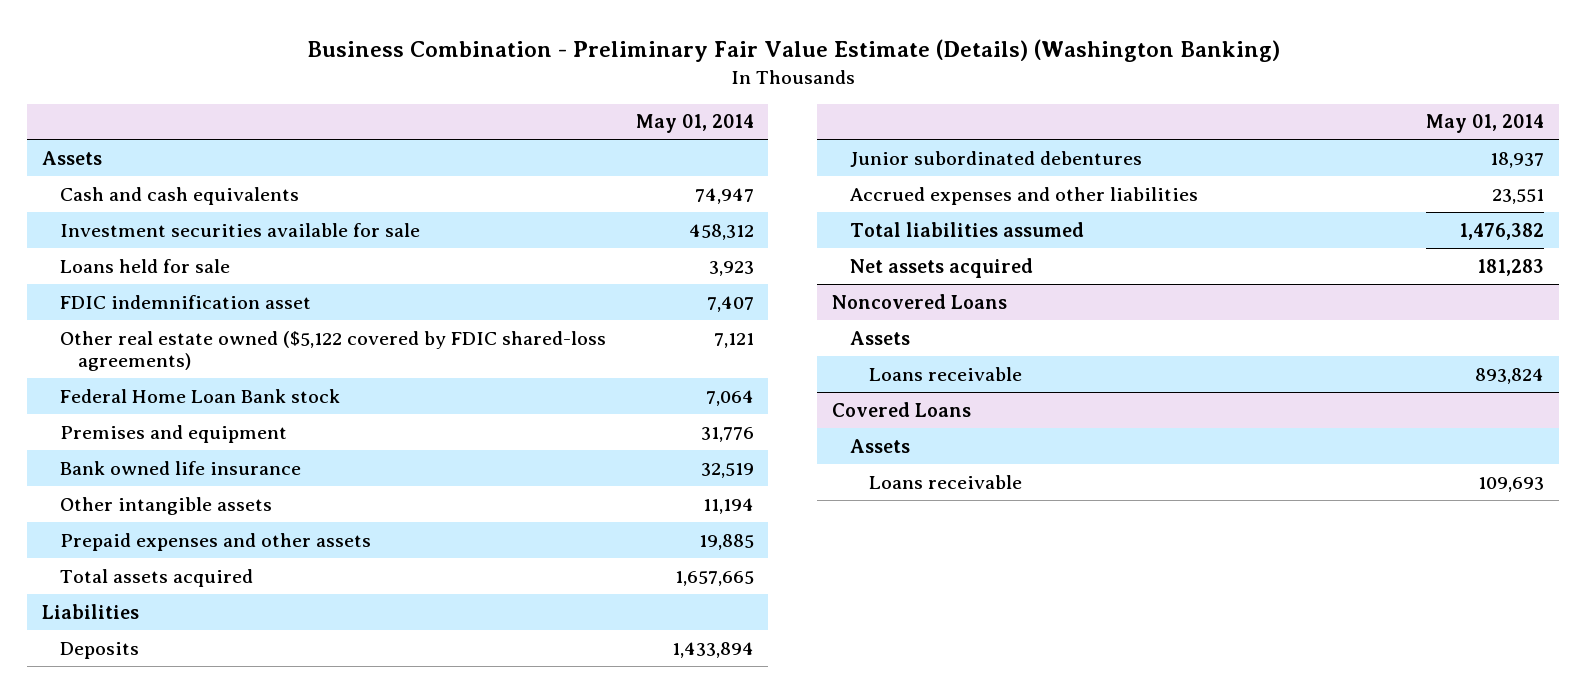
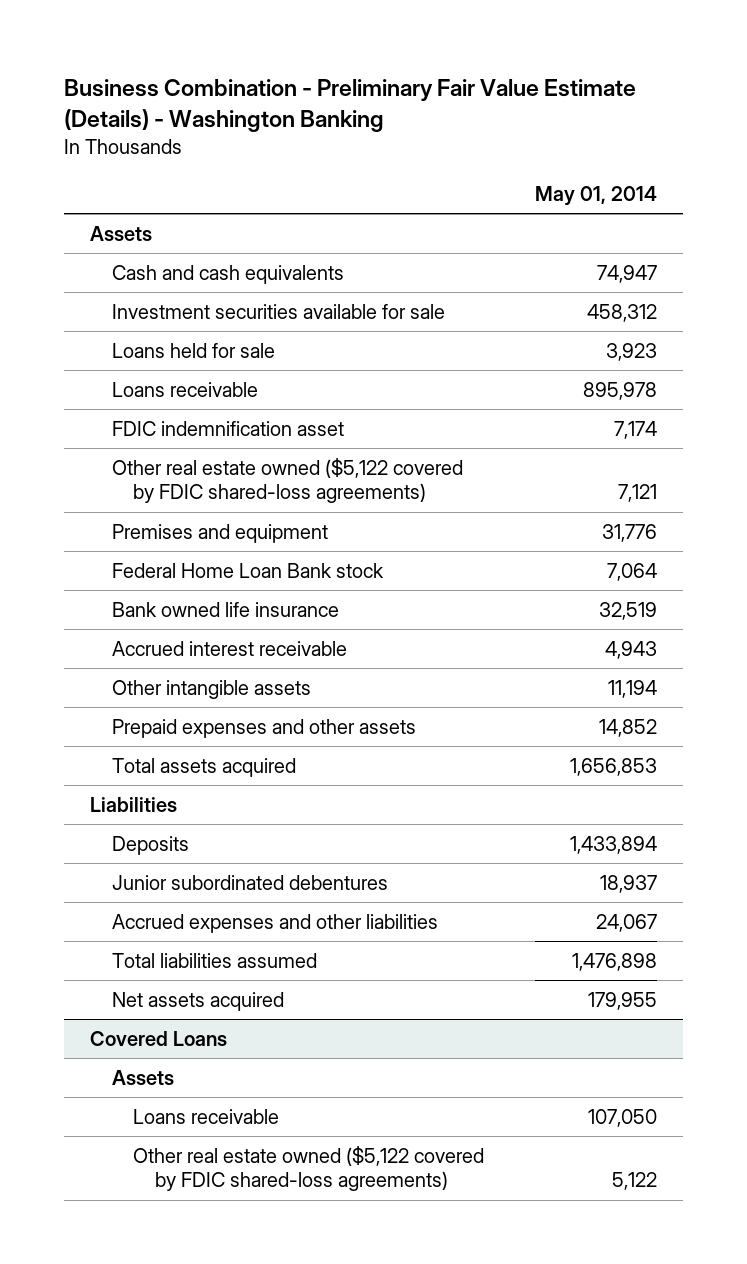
- Business Combination - Preliminary Fair Value Estimate (Details) (Washington Banking)
+ Business Combination - Preliminary Fair Value Estimate (Details) - Washington Banking
- FDIC indemnification asset | 7,407
+ Loans receivable | 895,978
+ FDIC indemnification asset | 7,174
moved down: Federal Home Loan Bank stock | 7,064
+ Accrued interest receivable | 4,943
- Prepaid expenses and other assets | 19,885
- Total assets acquired | 1,657,665
+ Prepaid expenses and other assets | 14,852
+ Total assets acquired | 1,656,853
- Accrued expenses and other liabilities | 23,551
- Total liabilities assumed | 1,476,382
- Net assets acquired | 181,283
- Noncovered Loans
- Assets
- Loans receivable | 893,824
+ Accrued expenses and other liabilities | 24,067
+ Total liabilities assumed | 1,476,898
+ Net assets acquired | 179,955
@ Covered Loans
- Loans receivable | 109,693
+ Loans receivable | 107,050
+ Other real estate owned ($5,122 covered by FDIC shared-loss agreements) | 5,122

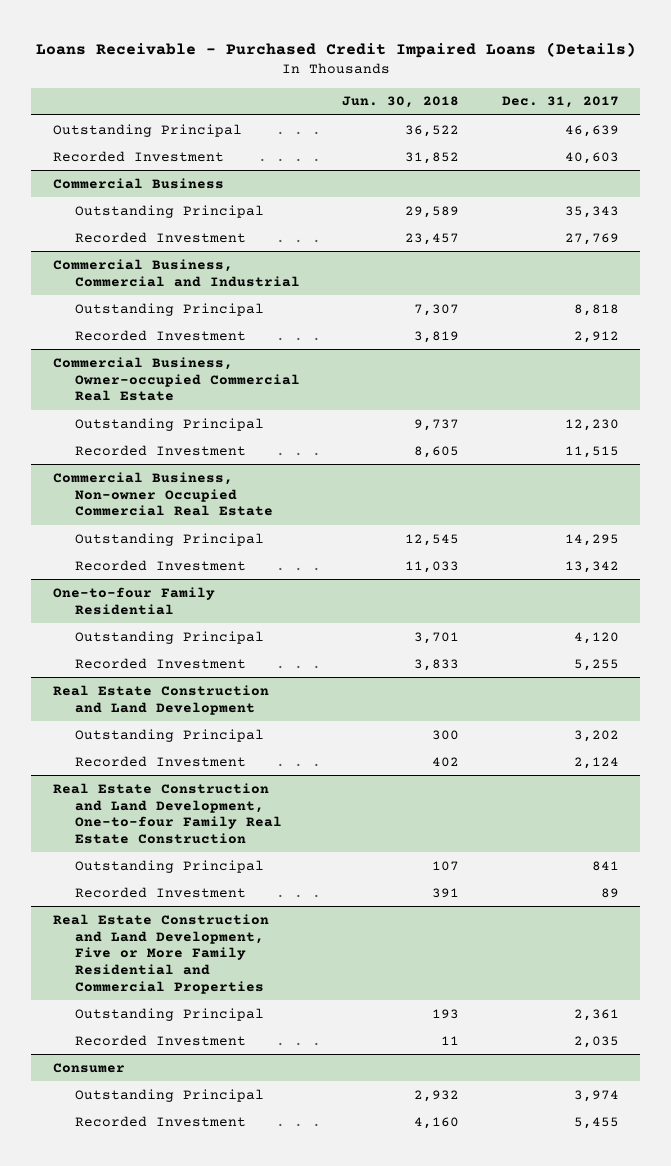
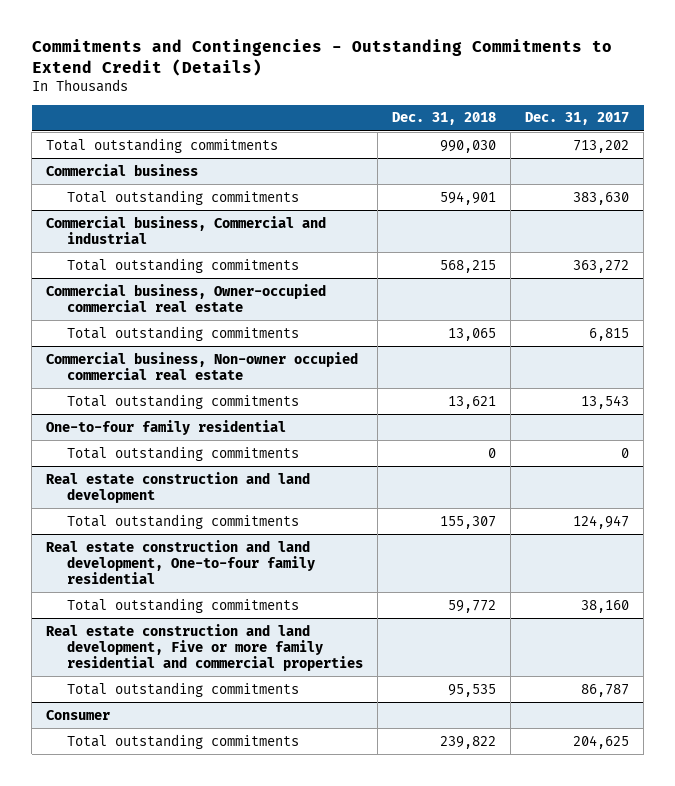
- Loans Receivable - Purchased Credit Impaired Loans (Details)
+ Commitments and Contingencies - Outstanding Commitments to Extend Credit (Details)
- | Jun. 30, 2018 | Dec. 31, 2017
+ | Dec. 31, 2018 | Dec. 31, 2017
- Outstanding Principal | 36,522 | 46,639
- Recorded Investment | 31,852 | 40,603
- Commercial Business
- Outstanding Principal | 29,589 | 35,343
- Recorded Investment | 23,457 | 27,769
- Commercial Business, Commercial and Industrial
- Outstanding Principal | 7,307 | 8,818
- Recorded Investment | 3,819 | 2,912
- Commercial Business, Owner-occupied Commercial Real Estate
- Outstanding Principal | 9,737 | 12,230
- Recorded Investment | 8,605 | 11,515
- Commercial Business, Non-owner Occupied Commercial Real Estate
- Outstanding Principal | 12,545 | 14,295
- Recorded Investment | 11,033 | 13,342
- One-to-four Family Residential
- Outstanding Principal | 3,701 | 4,120
- Recorded Investment | 3,833 | 5,255
- Real Estate Construction and Land Development
- Outstanding Principal | 300 | 3,202
- Recorded Investment | 402 | 2,124
- Real Estate Construction and Land Development, One-to-four Family Real Estate Construction
- Outstanding Principal | 107 | 841
- Recorded Investment | 391 | 89
- Real Estate Construction and Land Development, Five or More Family Residential and Commercial Properties
- Outstanding Principal | 193 | 2,361
- Recorded Investment | 11 | 2,035
+ Total outstanding commitments | 990,030 | 713,202
+ Commercial business
+ Total outstanding commitments | 594,901 | 383,630
+ Commercial business, Commercial and industrial
+ Total outstanding commitments | 568,215 | 363,272
+ Commercial business, Owner-occupied commercial real estate
+ Total outstanding commitments | 13,065 | 6,815
+ Commercial business, Non-owner occupied commercial real estate
+ Total outstanding commitments | 13,621 | 13,543
+ One-to-four family residential
+ Total outstanding commitments | 0 | 0
+ Real estate construction and land development
+ Total outstanding commitments | 155,307 | 124,947
+ Real estate construction and land development, One-to-four family residential
+ Total outstanding commitments | 59,772 | 38,160
+ Real estate construction and land development, Five or more family residential and commercial properties
+ Total outstanding commitments | 95,535 | 86,787
@ Consumer
- Outstanding Principal | 2,932 | 3,974
- Recorded Investment | 4,160 | 5,455
+ Total outstanding commitments | 239,822 | 204,625

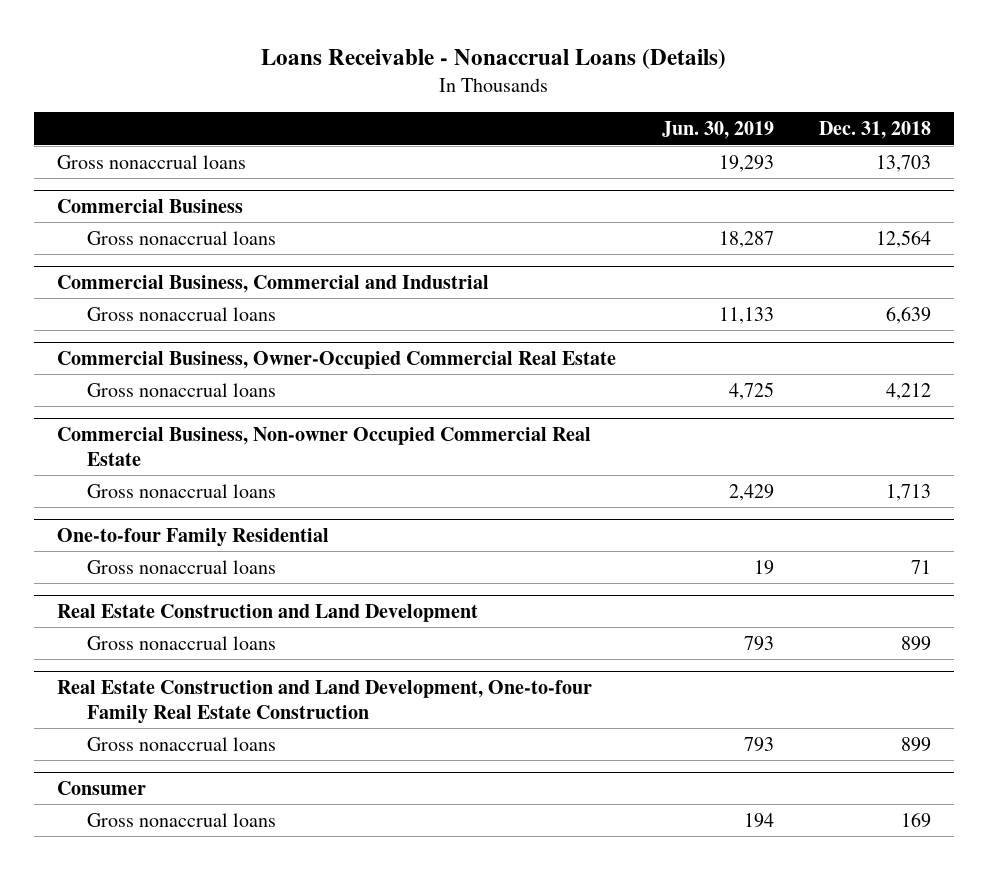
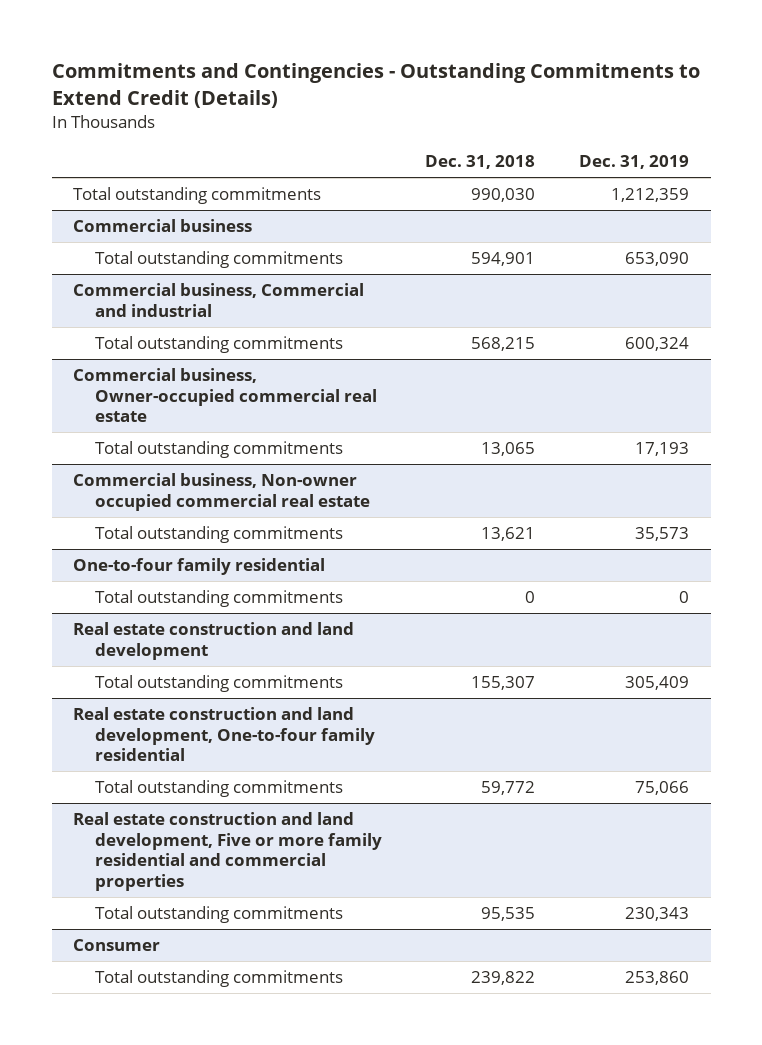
- Loans Receivable - Nonaccrual Loans (Details)
+ Commitments and Contingencies - Outstanding Commitments to Extend Credit (Details)
- | Jun. 30, 2019 | Dec. 31, 2018
+ | Dec. 31, 2018 | Dec. 31, 2019
- Gross nonaccrual loans | 19,293 | 13,703
- Commercial Business
- Gross nonaccrual loans | 18,287 | 12,564
- Commercial Business, Commercial and Industrial
- Gross nonaccrual loans | 11,133 | 6,639
- Commercial Business, Owner-Occupied Commercial Real Estate
- Gross nonaccrual loans | 4,725 | 4,212
- Commercial Business, Non-owner Occupied Commercial Real Estate
- Gross nonaccrual loans | 2,429 | 1,713
- One-to-four Family Residential
- Gross nonaccrual loans | 19 | 71
- Real Estate Construction and Land Development
- Gross nonaccrual loans | 793 | 899
- Real Estate Construction and Land Development, One-to-four Family Real Estate Construction
- Gross nonaccrual loans | 793 | 899
+ Total outstanding commitments | 990,030 | 1,212,359
+ Commercial business
+ Total outstanding commitments | 594,901 | 653,090
+ Commercial business, Commercial and industrial
+ Total outstanding commitments | 568,215 | 600,324
+ Commercial business, Owner-occupied commercial real estate
+ Total outstanding commitments | 13,065 | 17,193
+ Commercial business, Non-owner occupied commercial real estate
+ Total outstanding commitments | 13,621 | 35,573
+ One-to-four family residential
+ Total outstanding commitments | 0 | 0
+ Real estate construction and land development
+ Total outstanding commitments | 155,307 | 305,409
+ Real estate construction and land development, One-to-four family residential
+ Total outstanding commitments | 59,772 | 75,066
+ Real estate construction and land development, Five or more family residential and commercial properties
+ Total outstanding commitments | 95,535 | 230,343
@ Consumer
- Gross nonaccrual loans | 194 | 169
+ Total outstanding commitments | 239,822 | 253,860

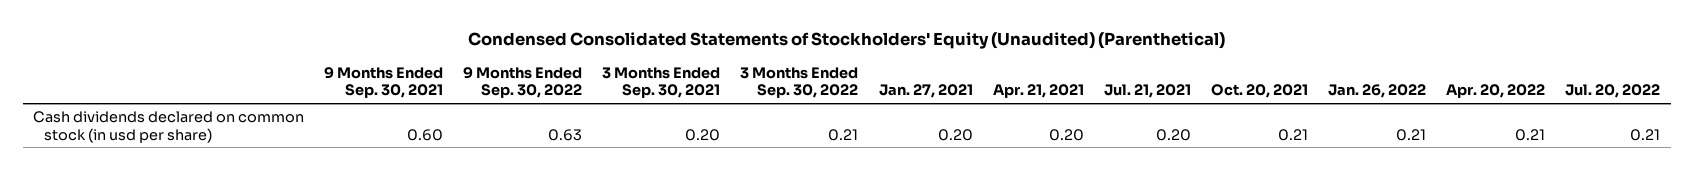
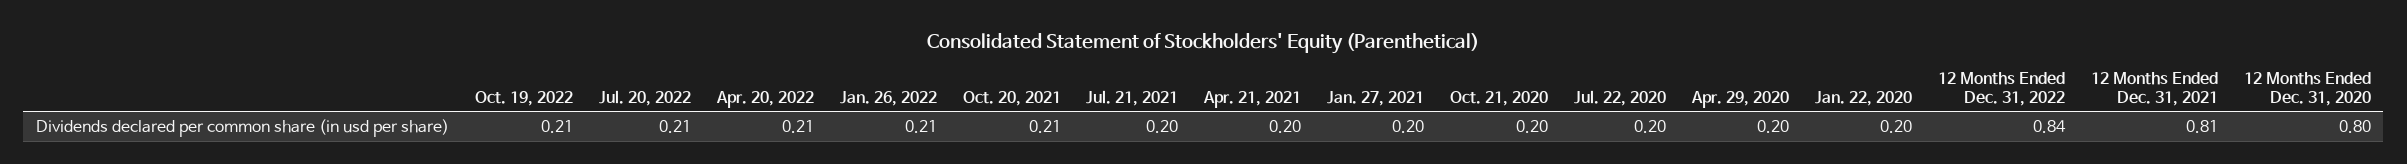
- Condensed Consolidated Statements of Stockholders' Equity (Unaudited) (Parenthetical)
+ Consolidated Statement of Stockholders' Equity (Parenthetical)
- | 9 Months Ended Sep. 30, 2021 | 9 Months Ended Sep. 30, 2022 | 3 Months Ended Sep. 30, 2021 | 3 Months Ended Sep. 30, 2022 | Jan. 27, 2021 | Apr. 21, 2021 | Jul. 21, 2021 | Oct. 20, 2021 | Jan. 26, 2022 | Apr. 20, 2022 | Jul. 20, 2022
+ | Oct. 19, 2022 | Jul. 20, 2022 | Apr. 20, 2022 | Jan. 26, 2022 | Oct. 20, 2021 | Jul. 21, 2021 | Apr. 21, 2021 | Jan. 27, 2021 | Oct. 21, 2020 | Jul. 22, 2020 | Apr. 29, 2020 | Jan. 22, 2020 | 12 Months Ended Dec. 31, 2022 | 12 Months Ended Dec. 31, 2021 | 12 Months Ended Dec. 31, 2020
- Cash dividends declared on common stock (in usd per share) | 0.60 | 0.63 | 0.20 | 0.21 | 0.20 | 0.20 | 0.20 | 0.21 | 0.21 | 0.21 | 0.21
+ Dividends declared per common share (in usd per share) | 0.21 | 0.21 | 0.21 | 0.21 | 0.21 | 0.20 | 0.20 | 0.20 | 0.20 | 0.20 | 0.20 | 0.20 | 0.84 | 0.81 | 0.80

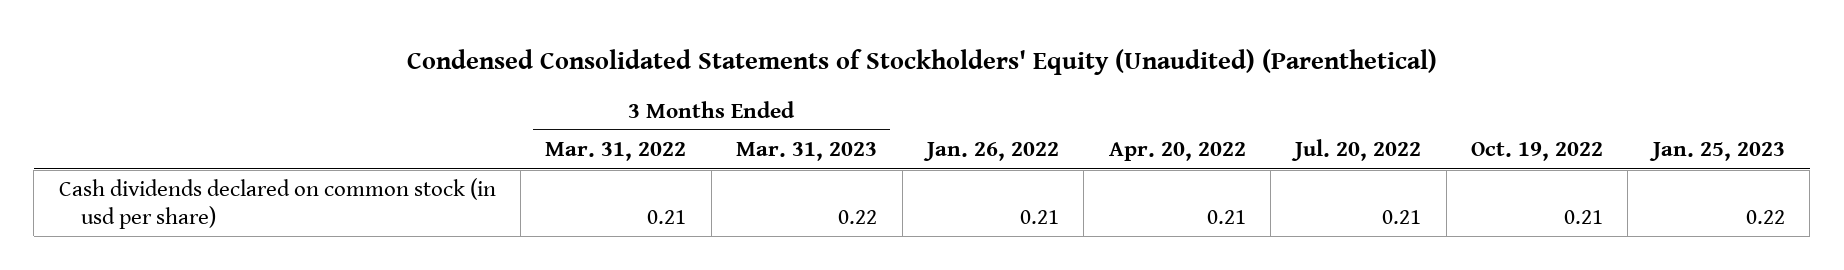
- Consolidated Statement of Stockholders' Equity (Parenthetical)
+ Condensed Consolidated Statements of Stockholders' Equity (Unaudited) (Parenthetical)
- | Oct. 19, 2022 | Jul. 20, 2022 | Apr. 20, 2022 | Jan. 26, 2022 | Oct. 20, 2021 | Jul. 21, 2021 | Apr. 21, 2021 | Jan. 27, 2021 | Oct. 21, 2020 | Jul. 22, 2020 | Apr. 29, 2020 | Jan. 22, 2020 | 12 Months Ended Dec. 31, 2022 | 12 Months Ended Dec. 31, 2021 | 12 Months Ended Dec. 31, 2020
+ | 3 Months Ended Mar. 31, 2022 | 3 Months Ended Mar. 31, 2023 | Jan. 26, 2022 | Apr. 20, 2022 | Jul. 20, 2022 | Oct. 19, 2022 | Jan. 25, 2023
- Dividends declared per common share (in usd per share) | 0.21 | 0.21 | 0.21 | 0.21 | 0.21 | 0.20 | 0.20 | 0.20 | 0.20 | 0.20 | 0.20 | 0.20 | 0.84 | 0.81 | 0.80
+ Cash dividends declared on common stock (in usd per share) | 0.21 | 0.22 | 0.21 | 0.21 | 0.21 | 0.21 | 0.22

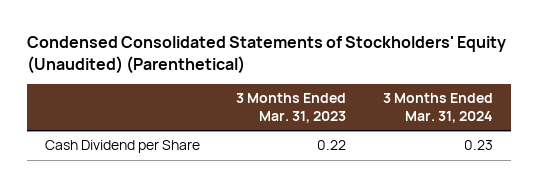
- | 3 Months Ended Mar. 31, 2022 | 3 Months Ended Mar. 31, 2023 | Jan. 26, 2022 | Apr. 20, 2022 | Jul. 20, 2022 | Oct. 19, 2022 | Jan. 25, 2023
+ | 3 Months Ended Mar. 31, 2023 | 3 Months Ended Mar. 31, 2024
- Cash dividends declared on common stock (in usd per share) | 0.21 | 0.22 | 0.21 | 0.21 | 0.21 | 0.21 | 0.22
+ Cash Dividend per Share | 0.22 | 0.23

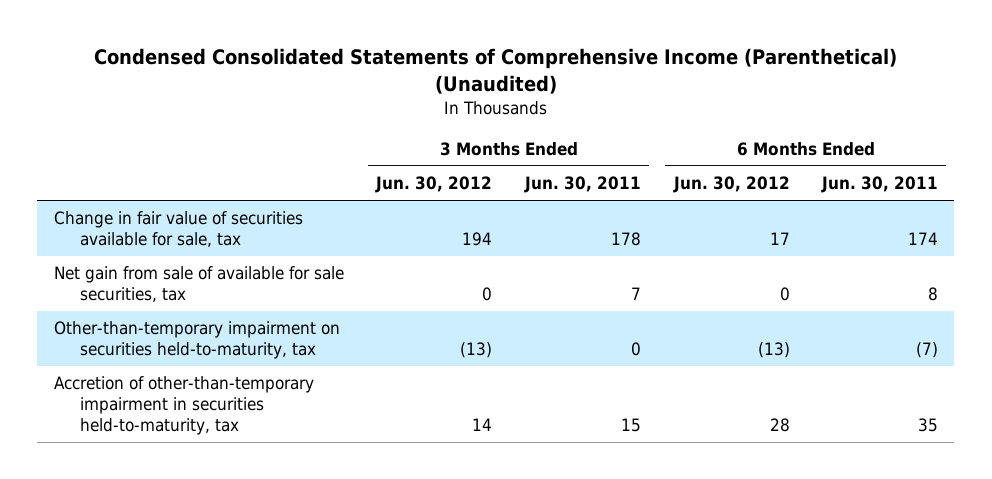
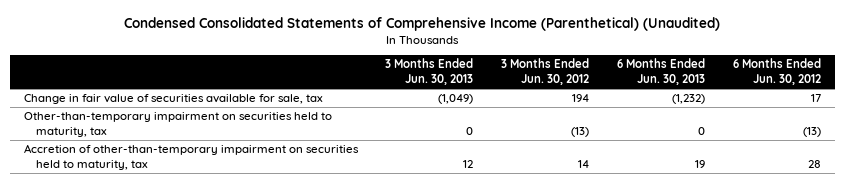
- | 3 Months Ended Jun. 30, 2012 | 3 Months Ended Jun. 30, 2011 | 6 Months Ended Jun. 30, 2012 | 6 Months Ended Jun. 30, 2011
+ | 3 Months Ended Jun. 30, 2013 | 3 Months Ended Jun. 30, 2012 | 6 Months Ended Jun. 30, 2013 | 6 Months Ended Jun. 30, 2012
- Net gain from sale of available for sale securities, tax | 0 | 7 | 0 | 8
- Other-than-temporary impairment on securities held-to-maturity, tax | (13) | 0 | (13) | (7)
- Accretion of other-than-temporary impairment in securities held-to-maturity, tax | 14 | 15 | 28 | 35
+ Other-than-temporary impairment on securities held to maturity, tax | 0 | (13) | 0 | (13)
+ Accretion of other-than-temporary impairment on securities held to maturity, tax | 12 | 14 | 19 | 28

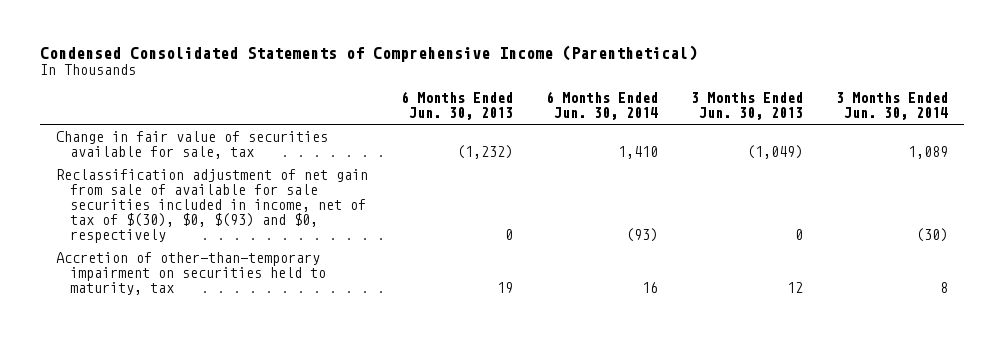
- Condensed Consolidated Statements of Comprehensive Income (Parenthetical) (Unaudited)
+ Condensed Consolidated Statements of Comprehensive Income (Parenthetical)
- | 3 Months Ended Jun. 30, 2013 | 3 Months Ended Jun. 30, 2012 | 6 Months Ended Jun. 30, 2013 | 6 Months Ended Jun. 30, 2012
+ | 6 Months Ended Jun. 30, 2013 | 6 Months Ended Jun. 30, 2014 | 3 Months Ended Jun. 30, 2013 | 3 Months Ended Jun. 30, 2014
- Other-than-temporary impairment on securities held to maturity, tax | 0 | (13) | 0 | (13)
+ Reclassification adjustment of net gain from sale of available for sale securities included in income, net of tax of $(30), $0, $(93) and $0, respectively | 0 | (93) | 0 | (30)

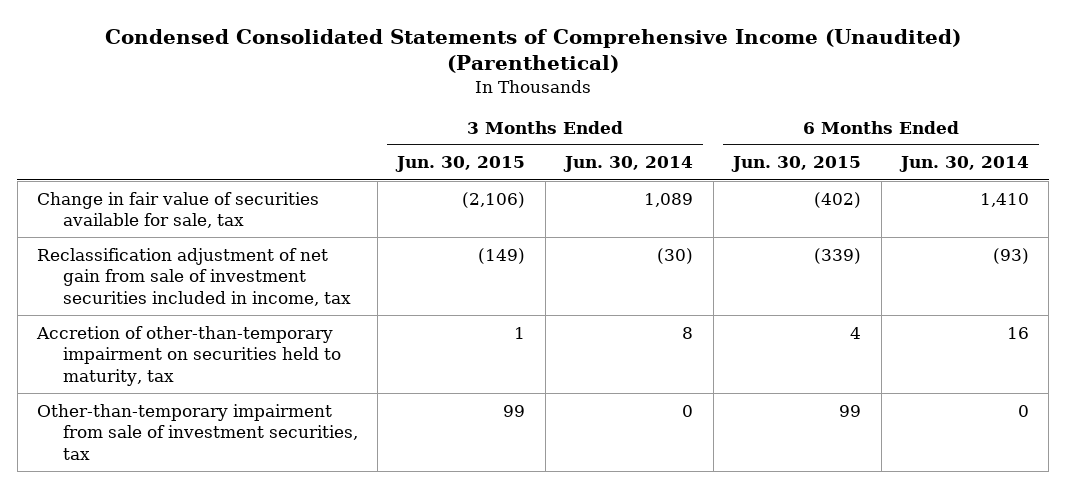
- Condensed Consolidated Statements of Comprehensive Income (Parenthetical)
+ Condensed Consolidated Statements of Comprehensive Income (Unaudited) (Parenthetical)
- | 6 Months Ended Jun. 30, 2013 | 6 Months Ended Jun. 30, 2014 | 3 Months Ended Jun. 30, 2013 | 3 Months Ended Jun. 30, 2014
+ | 3 Months Ended Jun. 30, 2015 | 3 Months Ended Jun. 30, 2014 | 6 Months Ended Jun. 30, 2015 | 6 Months Ended Jun. 30, 2014
- Reclassification adjustment of net gain from sale of available for sale securities included in income, net of tax of $(30), $0, $(93) and $0, respectively | 0 | (93) | 0 | (30)
+ Reclassification adjustment of net gain from sale of investment securities included in income, tax | (149) | (30) | (339) | (93)
+ Other-than-temporary impairment from sale of investment securities, tax | 99 | 0 | 99 | 0

